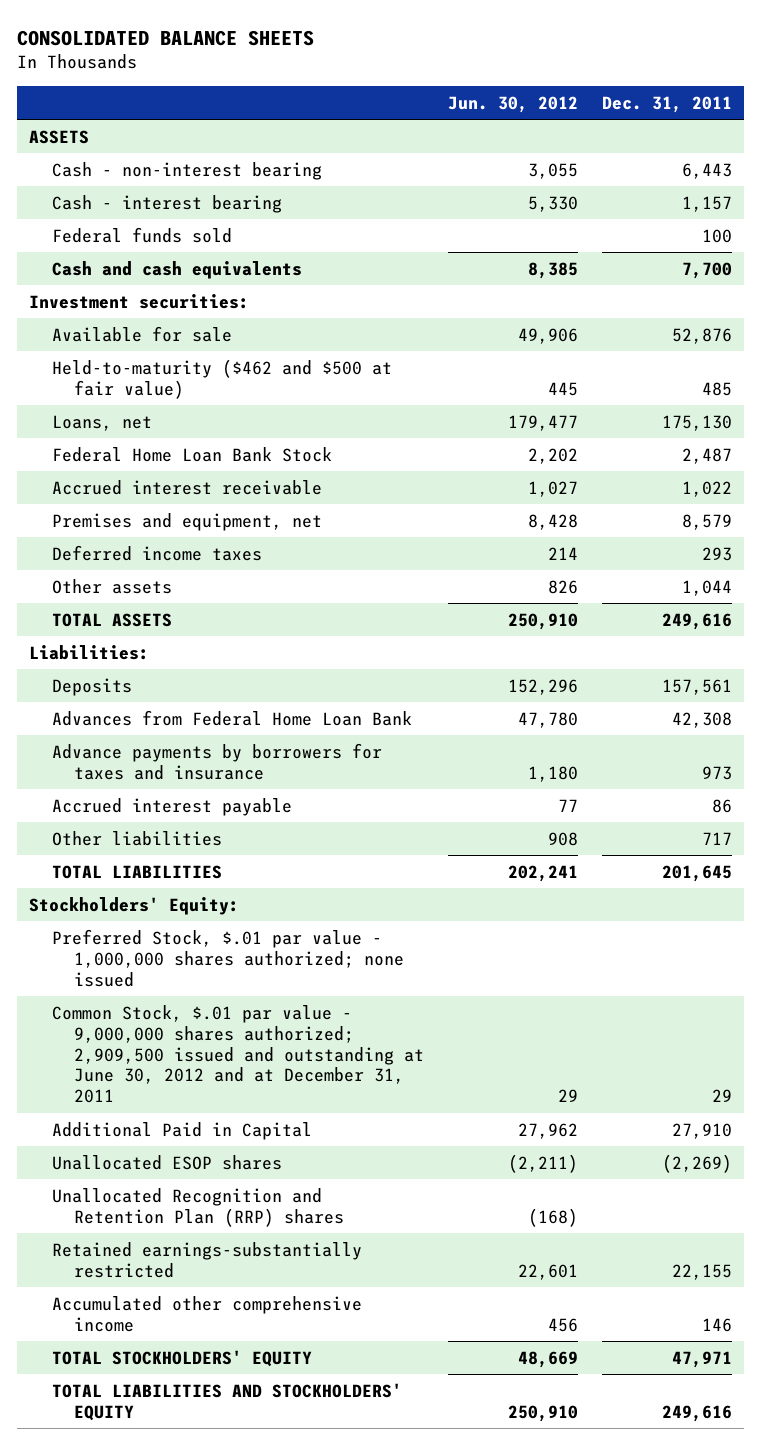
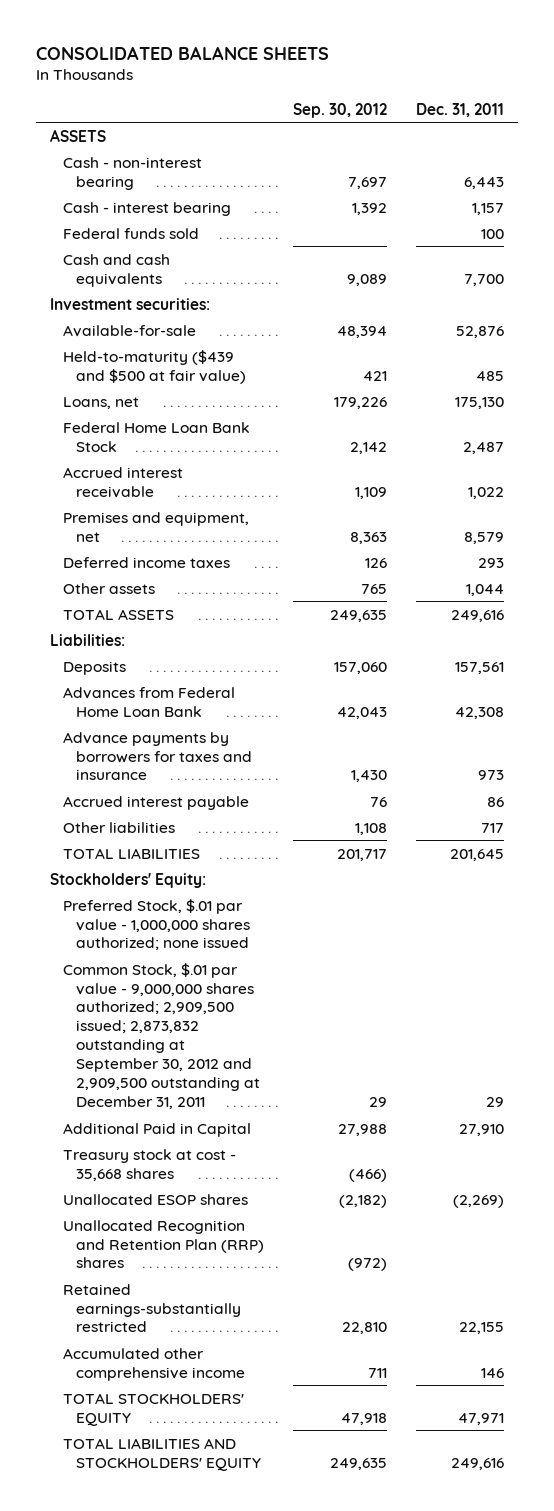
- | Jun. 30, 2012 | Dec. 31, 2011
+ | Sep. 30, 2012 | Dec. 31, 2011
- Available for sale | 49,906 | 52,876
- Held-to-maturity ($462 and $500 at fair value) | 445 | 485
+ Available-for-sale | 48,394 | 52,876
+ Held-to-maturity ($439 and $500 at fair value) | 421 | 485
- Common Stock, $.01 par value - 9,000,000 shares authorized; 2,909,500 issued and outstanding at June 30, 2012 and at December 31, 2011 | 29 | 29
+ Common Stock, $.01 par value - 9,000,000 shares authorized; 2,909,500 issued; 2,873,832 outstanding at September 30, 2012 and 2,909,500 outstanding at December 31, 2011 | 29 | 29
+ Treasury stock at cost - 35,668 shares | (466) |

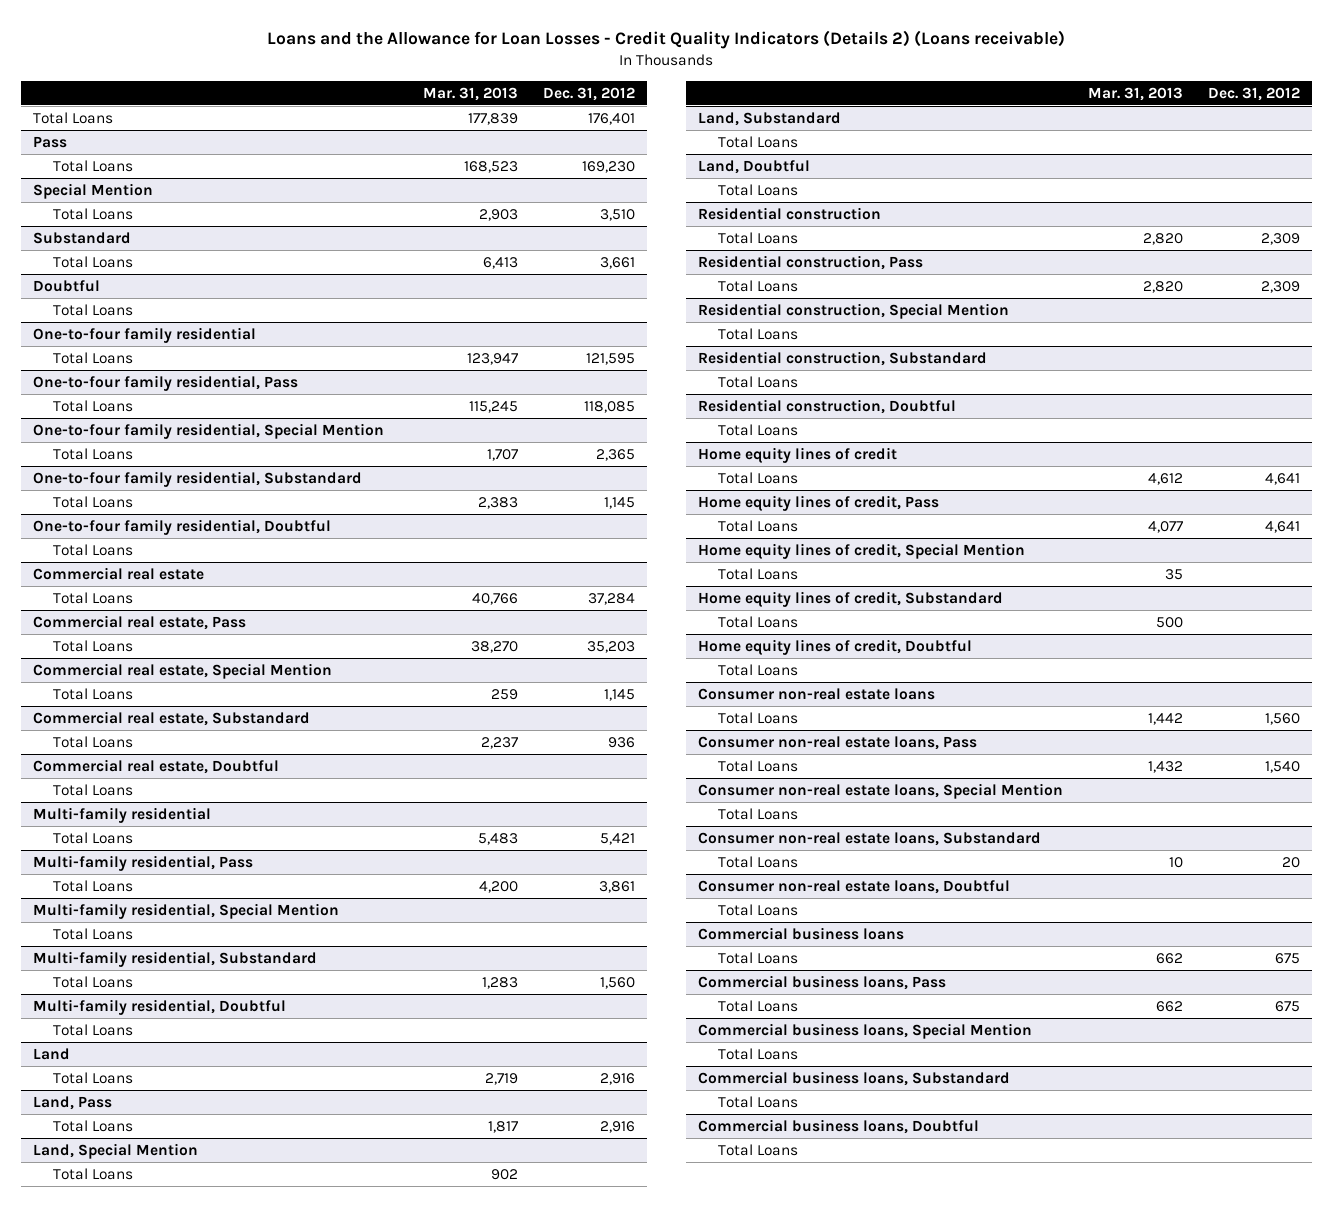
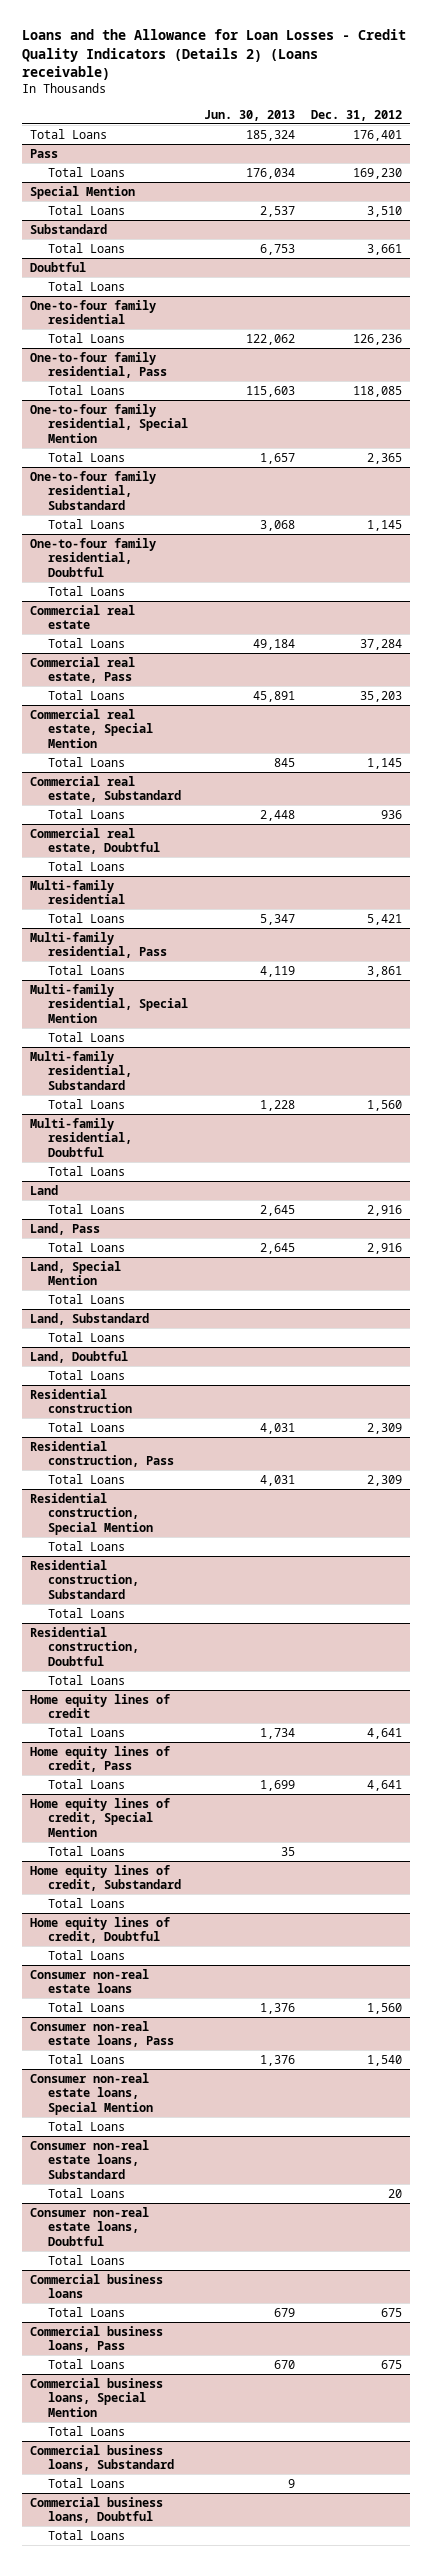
- | Mar. 31, 2013 | Dec. 31, 2012
+ | Jun. 30, 2013 | Dec. 31, 2012
@ One-to-four family residential
- Total Loans | 123,947 | 121,595
+ Total Loans | 122,062 | 126,236

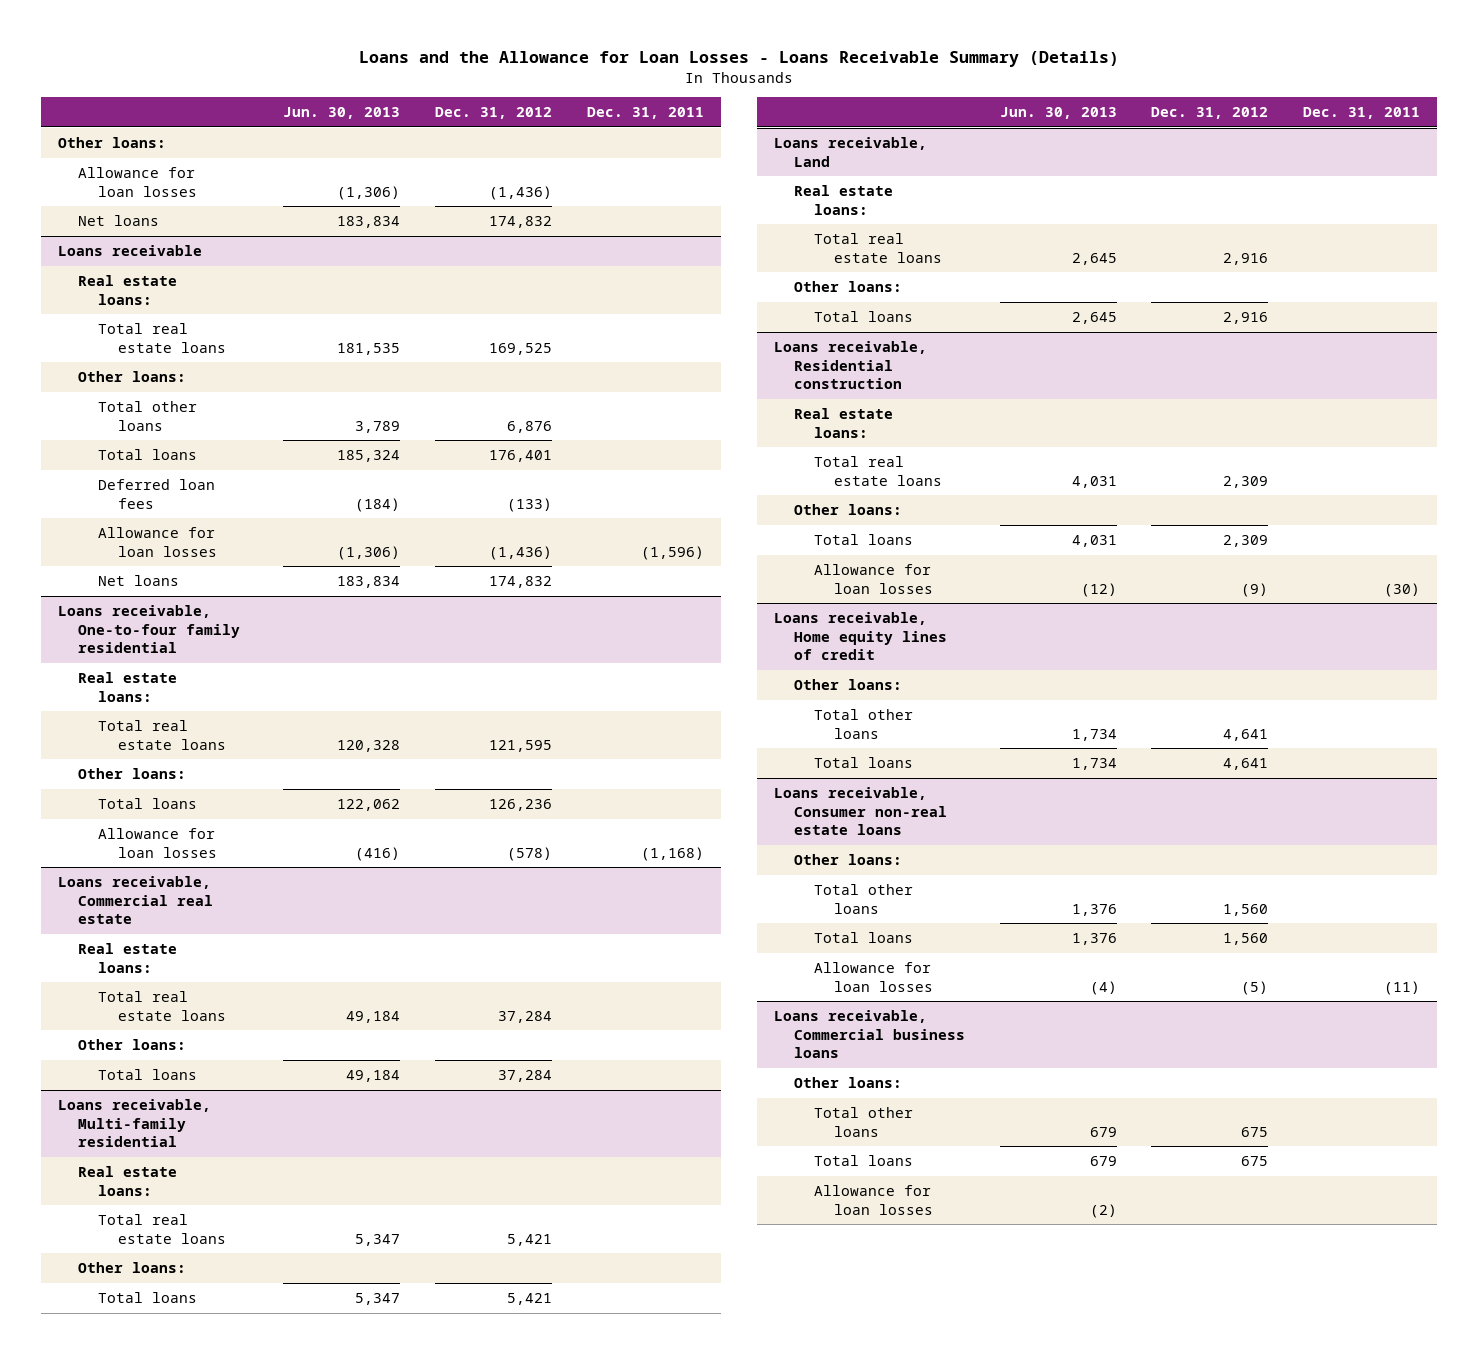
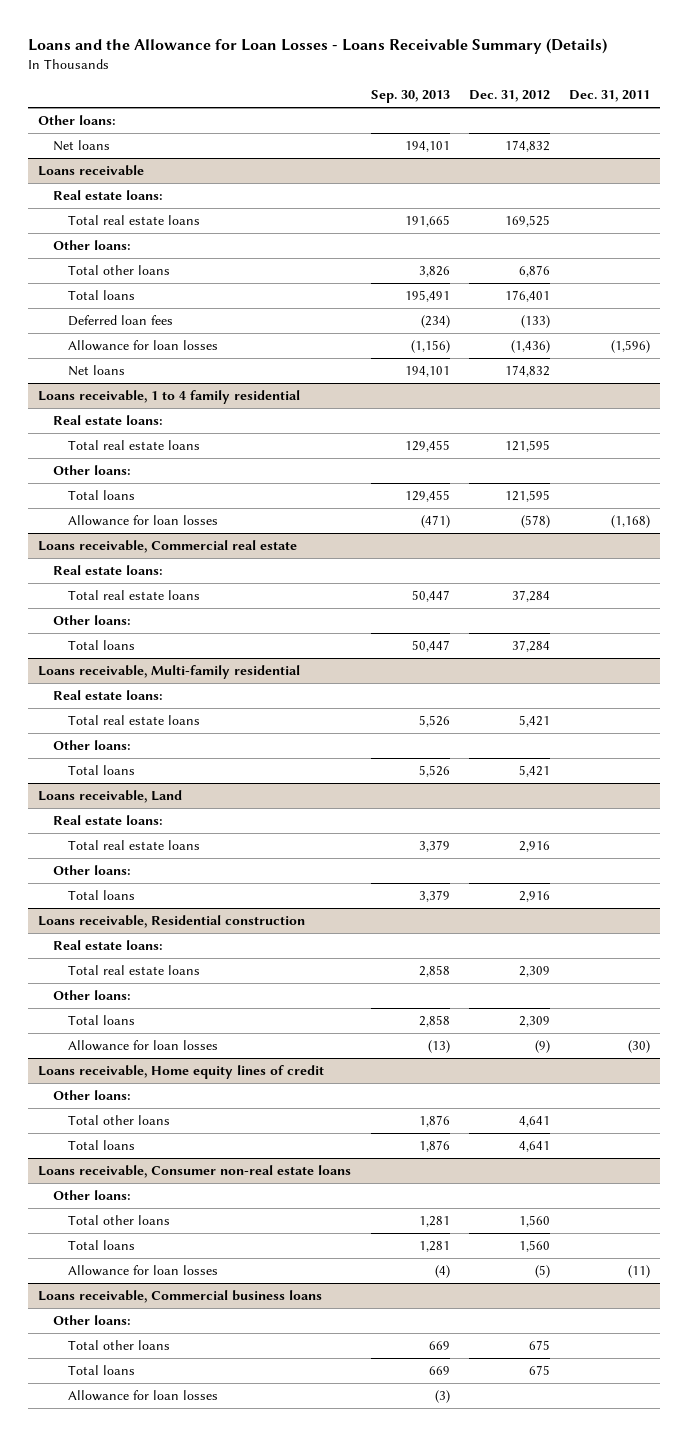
- | Jun. 30, 2013 | Dec. 31, 2012 | Dec. 31, 2011
+ | Sep. 30, 2013 | Dec. 31, 2012 | Dec. 31, 2011
- Allowance for loan losses | (1,306) | (1,436) |
- Loans receivable, One-to-four family residential
+ Loans receivable, 1 to 4 family residential
- Total loans | 122,062 | 126,236 |
+ Total loans | 129,455 | 121,595 |

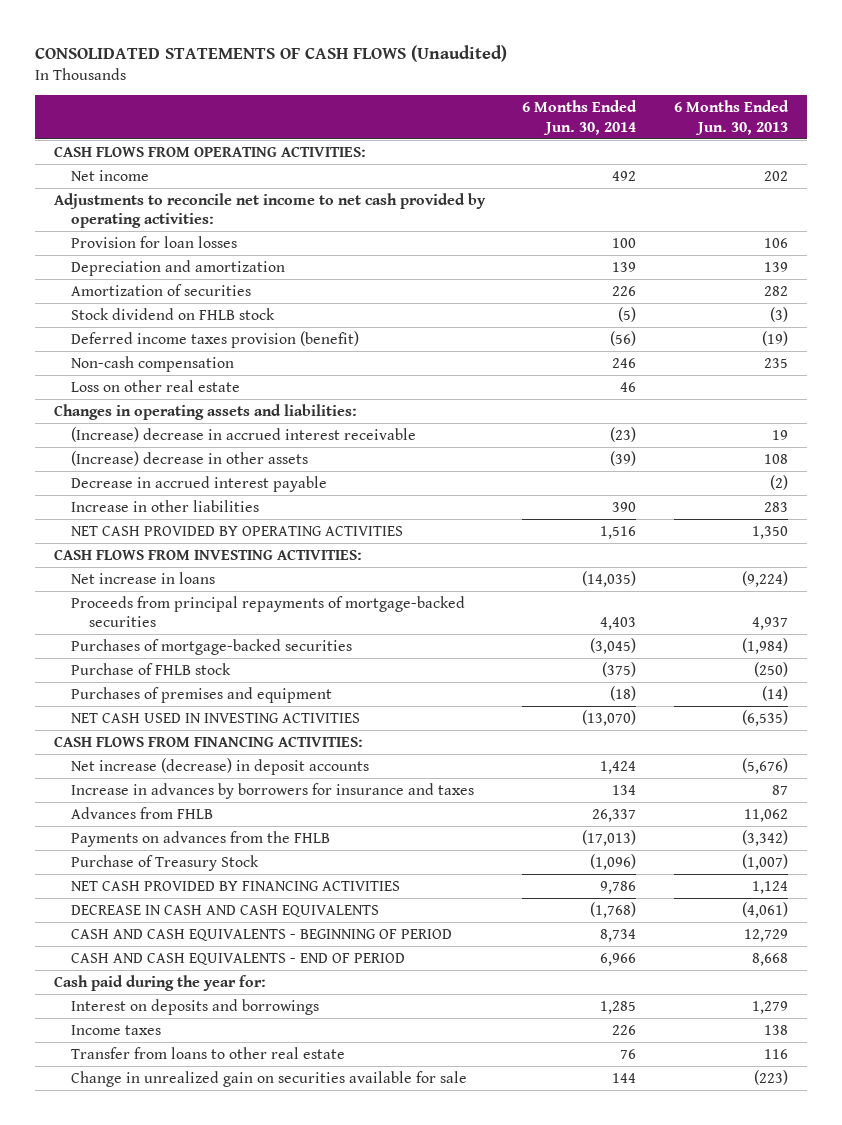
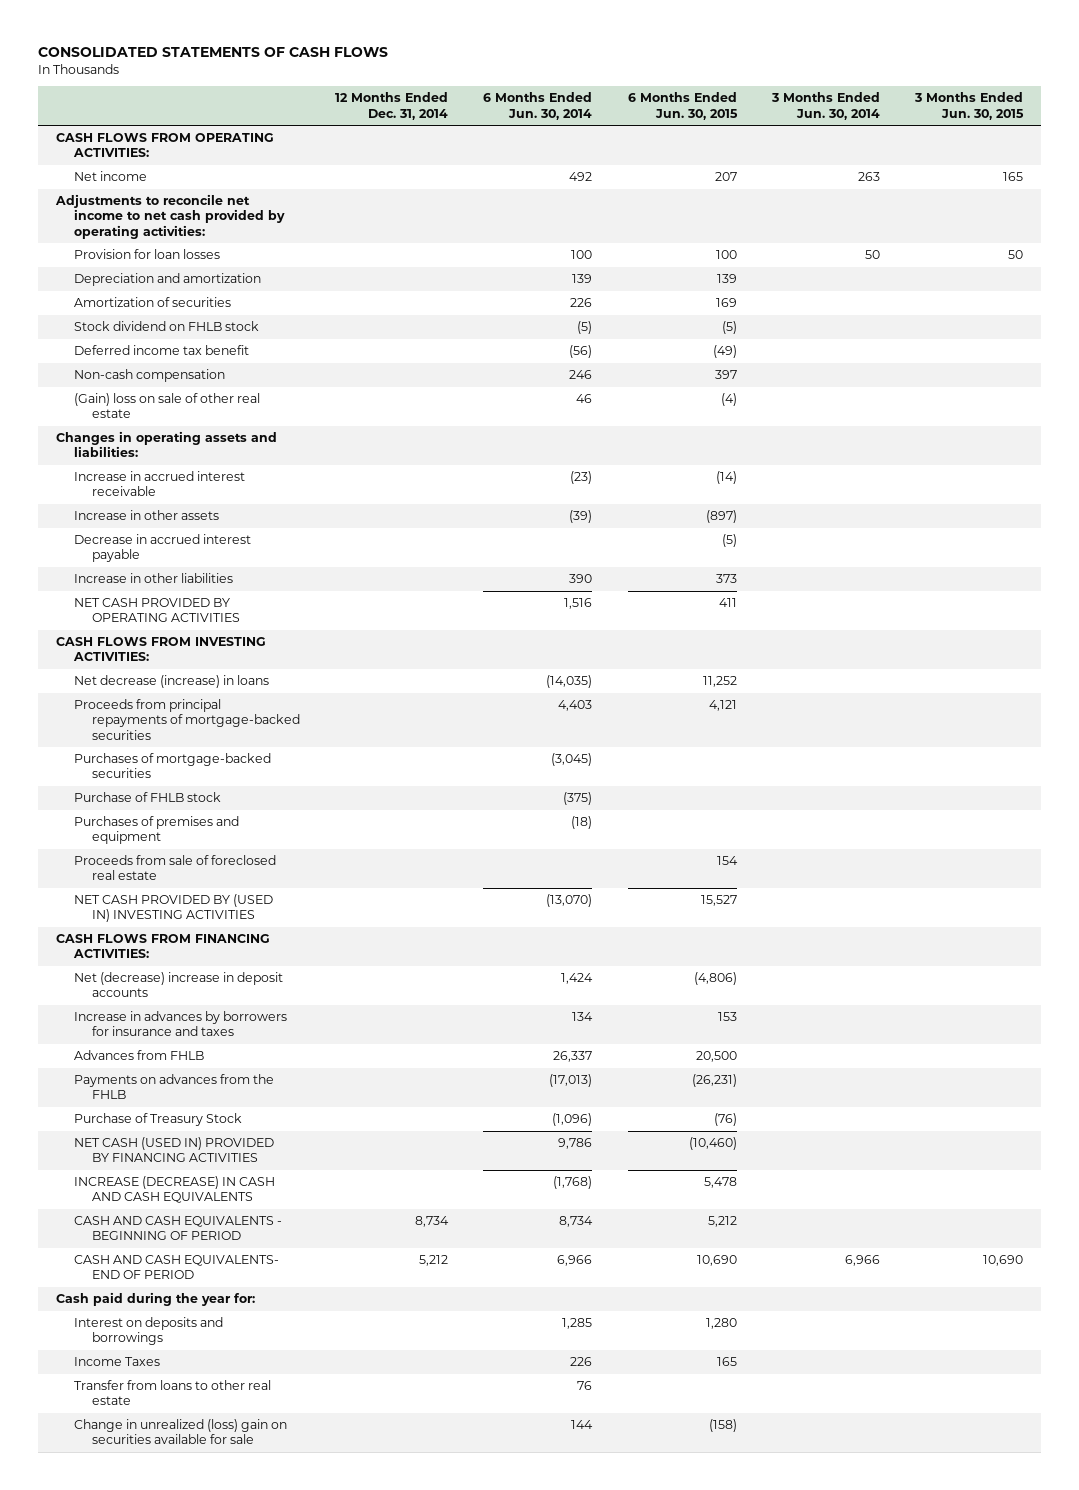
- CONSOLIDATED STATEMENTS OF CASH FLOWS (Unaudited)
+ CONSOLIDATED STATEMENTS OF CASH FLOWS
- | 6 Months Ended Jun. 30, 2014 | 6 Months Ended Jun. 30, 2013
+ | 12 Months Ended Dec. 31, 2014 | 6 Months Ended Jun. 30, 2014 | 6 Months Ended Jun. 30, 2015 | 3 Months Ended Jun. 30, 2014 | 3 Months Ended Jun. 30, 2015
- Deferred income taxes provision (benefit) | (56) | (19)
+ Deferred income tax benefit | | (56) | (49) | |
- Loss on other real estate | 46 |
+ (Gain) loss on sale of other real estate | | 46 | (4) | |
- (Increase) decrease in accrued interest receivable | (23) | 19
- (Increase) decrease in other assets | (39) | 108
+ Increase in accrued interest receivable | | (23) | (14) | |
+ Increase in other assets | | (39) | (897) | |
- Net increase in loans | (14,035) | (9,224)
+ Net decrease (increase) in loans | | (14,035) | 11,252 | |
- NET CASH USED IN INVESTING ACTIVITIES | (13,070) | (6,535)
+ Proceeds from sale of foreclosed real estate | | | 154 | |
+ NET CASH PROVIDED BY (USED IN) INVESTING ACTIVITIES | | (13,070) | 15,527 | |
- Net increase (decrease) in deposit accounts | 1,424 | (5,676)
+ Net (decrease) increase in deposit accounts | | 1,424 | (4,806) | |
- NET CASH PROVIDED BY FINANCING ACTIVITIES | 9,786 | 1,124
- DECREASE IN CASH AND CASH EQUIVALENTS | (1,768) | (4,061)
+ NET CASH (USED IN) PROVIDED BY FINANCING ACTIVITIES | | 9,786 | (10,460) | |
+ INCREASE (DECREASE) IN CASH AND CASH EQUIVALENTS | | (1,768) | 5,478 | |
- CASH AND CASH EQUIVALENTS - END OF PERIOD | 6,966 | 8,668
+ CASH AND CASH EQUIVALENTS- END OF PERIOD | 5,212 | 6,966 | 10,690 | 6,966 | 10,690
- Income taxes | 226 | 138
+ Income Taxes | | 226 | 165 | |
- Change in unrealized gain on securities available for sale | 144 | (223)
+ Change in unrealized (loss) gain on securities available for sale | | 144 | (158) | |

